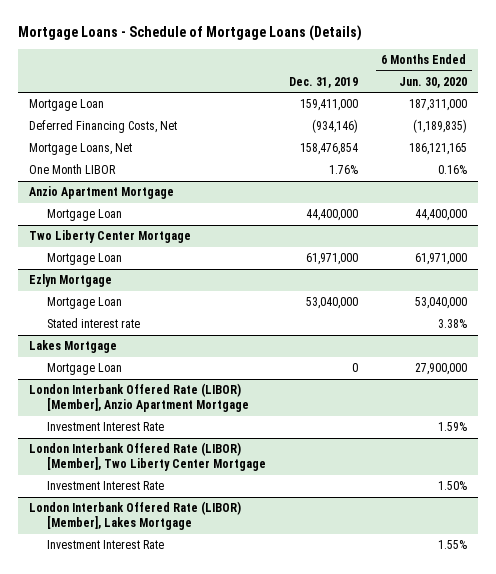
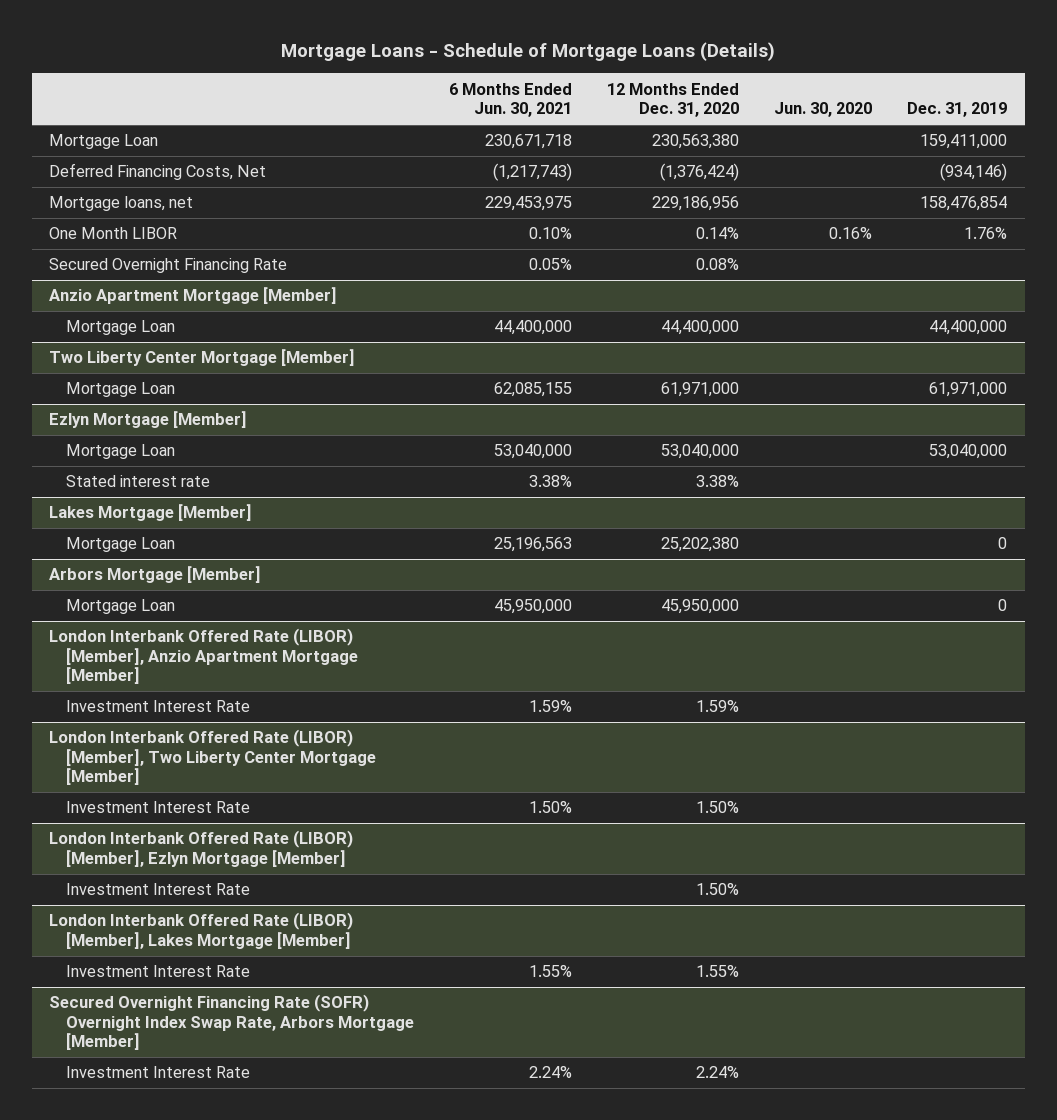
- | Dec. 31, 2019 | 6 Months Ended Jun. 30, 2020
+ | 6 Months Ended Jun. 30, 2021 | 12 Months Ended Dec. 31, 2020 | Jun. 30, 2020 | Dec. 31, 2019
- Mortgage Loans, Net | 158,476,854 | 186,121,165
+ Mortgage loans, net | 229,453,975 | 229,186,956 | | 158,476,854
- Anzio Apartment Mortgage
+ Secured Overnight Financing Rate | 0.05% | 0.08% | |
+ Anzio Apartment Mortgage [Member]
- Two Liberty Center Mortgage
+ Two Liberty Center Mortgage [Member]
- Ezlyn Mortgage
+ Ezlyn Mortgage [Member]
- Lakes Mortgage
+ Lakes Mortgage [Member]
- London Interbank Offered Rate (LIBOR) [Member], Anzio Apartment Mortgage
+ Arbors Mortgage [Member]
+ Mortgage Loan | 45,950,000 | 45,950,000 | | 0
+ London Interbank Offered Rate (LIBOR) [Member], Anzio Apartment Mortgage [Member]
- London Interbank Offered Rate (LIBOR) [Member], Two Liberty Center Mortgage
+ London Interbank Offered Rate (LIBOR) [Member], Two Liberty Center Mortgage [Member]
- London Interbank Offered Rate (LIBOR) [Member], Lakes Mortgage
+ London Interbank Offered Rate (LIBOR) [Member], Ezlyn Mortgage [Member]
+ Investment Interest Rate | | 1.50% | |
+ London Interbank Offered Rate (LIBOR) [Member], Lakes Mortgage [Member]
+ Secured Overnight Financing Rate (SOFR) Overnight Index Swap Rate, Arbors Mortgage [Member]
+ Investment Interest Rate | 2.24% | 2.24% | |

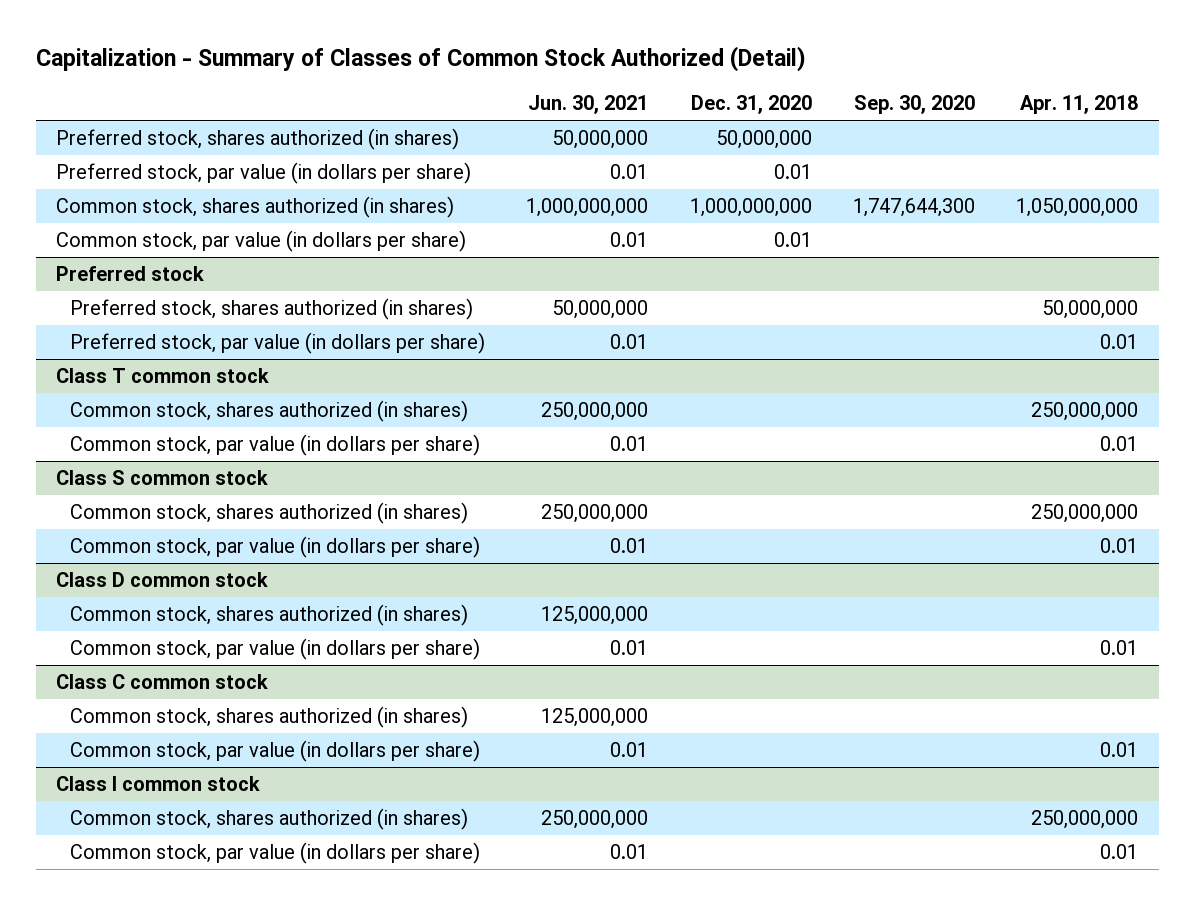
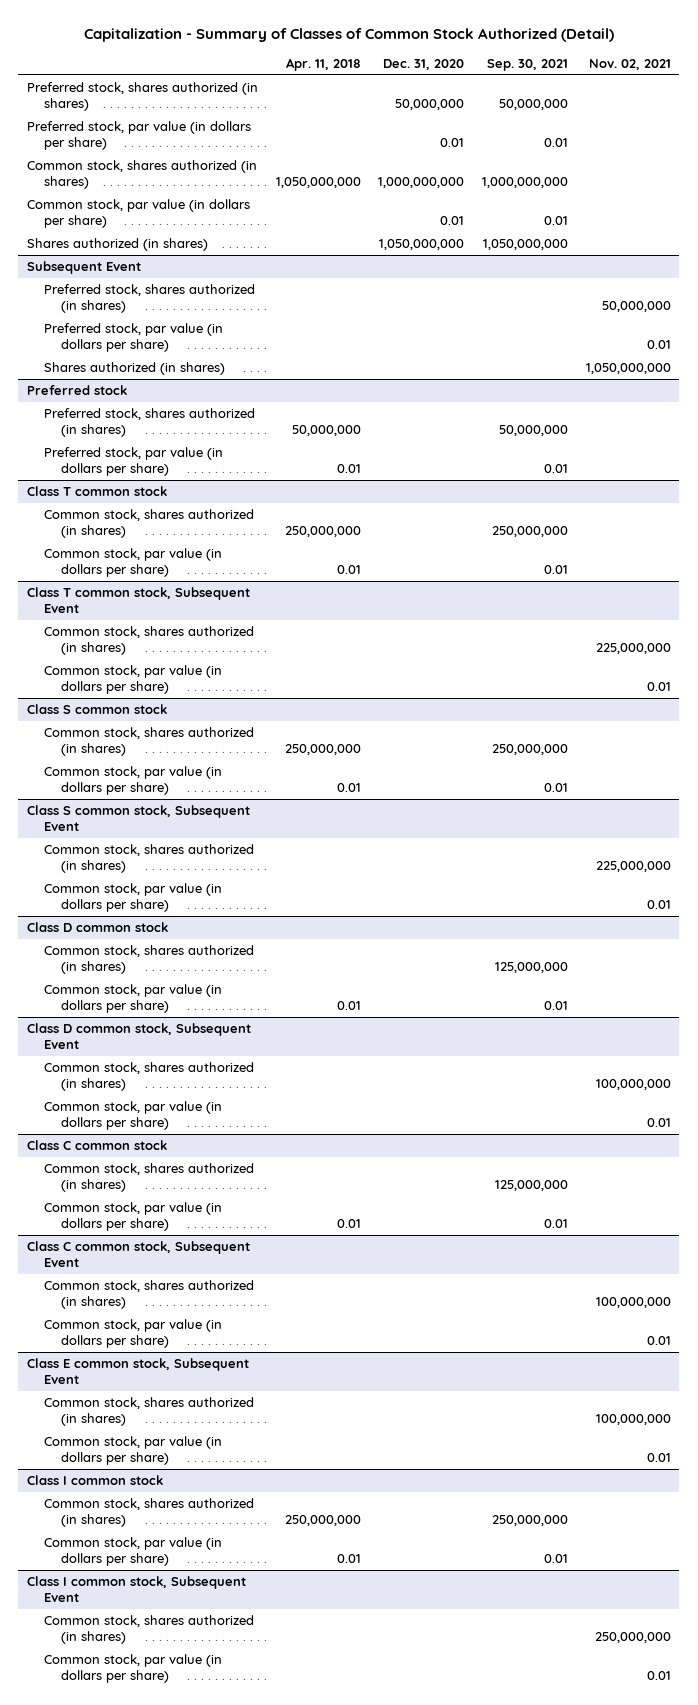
- | Jun. 30, 2021 | Dec. 31, 2020 | Sep. 30, 2020 | Apr. 11, 2018
+ | Apr. 11, 2018 | Dec. 31, 2020 | Sep. 30, 2021 | Nov. 02, 2021
+ Shares authorized (in shares) | | 1,050,000,000 | 1,050,000,000 |
+ Subsequent Event
+ Preferred stock, shares authorized (in shares) | | | | 50,000,000
+ Preferred stock, par value (in dollars per share) | | | | 0.01
+ Shares authorized (in shares) | | | | 1,050,000,000
+ Class T common stock, Subsequent Event
+ Common stock, shares authorized (in shares) | | | | 225,000,000
+ Common stock, par value (in dollars per share) | | | | 0.01
+ Class S common stock, Subsequent Event
+ Common stock, shares authorized (in shares) | | | | 225,000,000
+ Common stock, par value (in dollars per share) | | | | 0.01
+ Class D common stock, Subsequent Event
+ Common stock, shares authorized (in shares) | | | | 100,000,000
+ Common stock, par value (in dollars per share) | | | | 0.01
+ Class C common stock, Subsequent Event
+ Common stock, shares authorized (in shares) | | | | 100,000,000
+ Common stock, par value (in dollars per share) | | | | 0.01
+ Class E common stock, Subsequent Event
+ Common stock, shares authorized (in shares) | | | | 100,000,000
+ Common stock, par value (in dollars per share) | | | | 0.01
+ Class I common stock, Subsequent Event
+ Common stock, shares authorized (in shares) | | | | 250,000,000
+ Common stock, par value (in dollars per share) | | | | 0.01

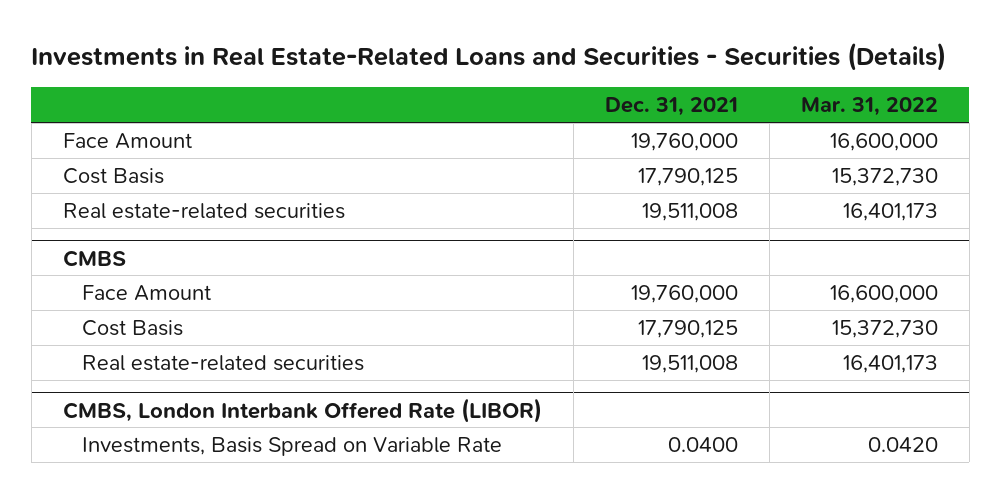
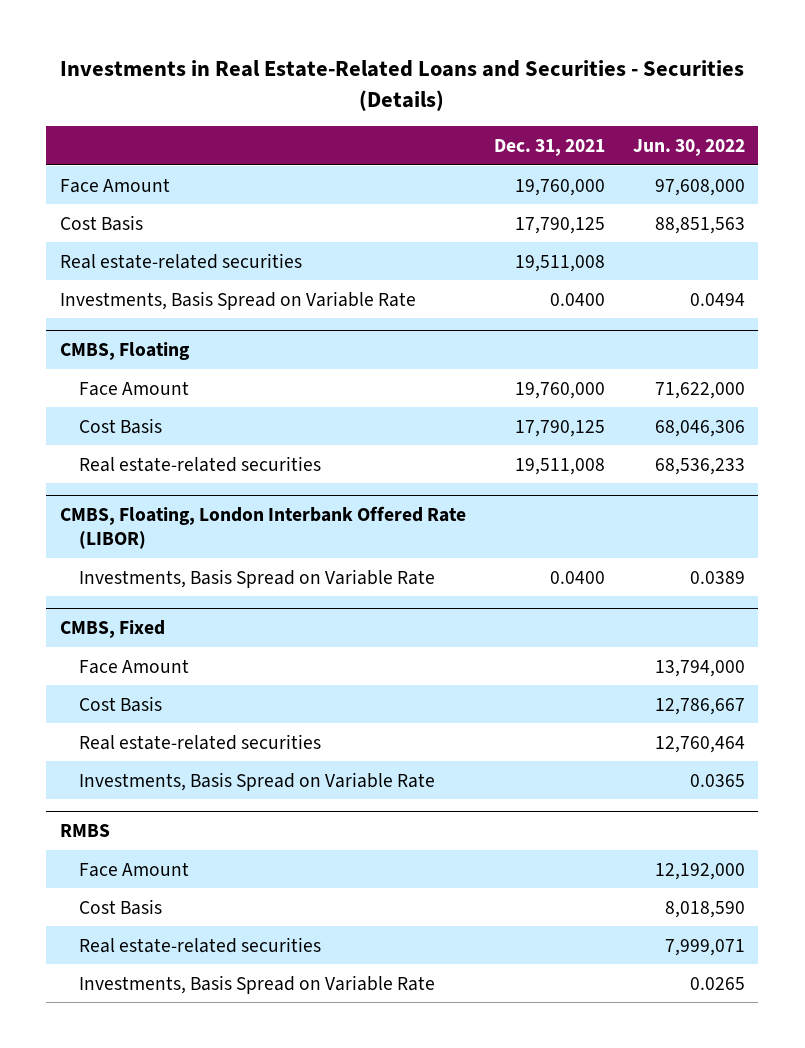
- | Dec. 31, 2021 | Mar. 31, 2022
+ | Dec. 31, 2021 | Jun. 30, 2022
- CMBS
+ Investments, Basis Spread on Variable Rate | 0.0400 | 0.0494
+ CMBS, Floating
- CMBS, London Interbank Offered Rate (LIBOR)
+ CMBS, Floating, London Interbank Offered Rate (LIBOR)
+ CMBS, Fixed
+ Face Amount | | 13,794,000
+ Cost Basis | | 12,786,667
+ Real estate-related securities | | 12,760,464
+ Investments, Basis Spread on Variable Rate | | 0.0365
+ RMBS
+ Face Amount | | 12,192,000
+ Cost Basis | | 8,018,590
+ Real estate-related securities | | 7,999,071
+ Investments, Basis Spread on Variable Rate | | 0.0265

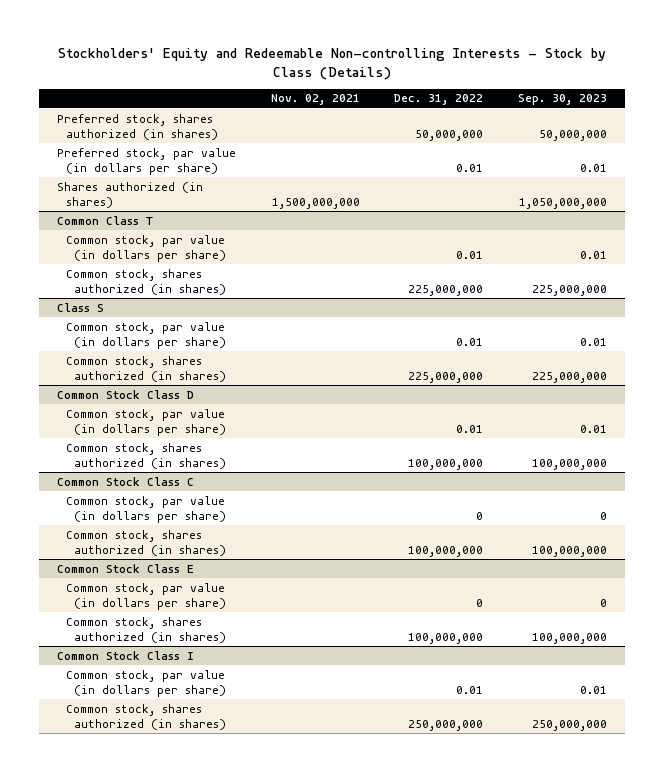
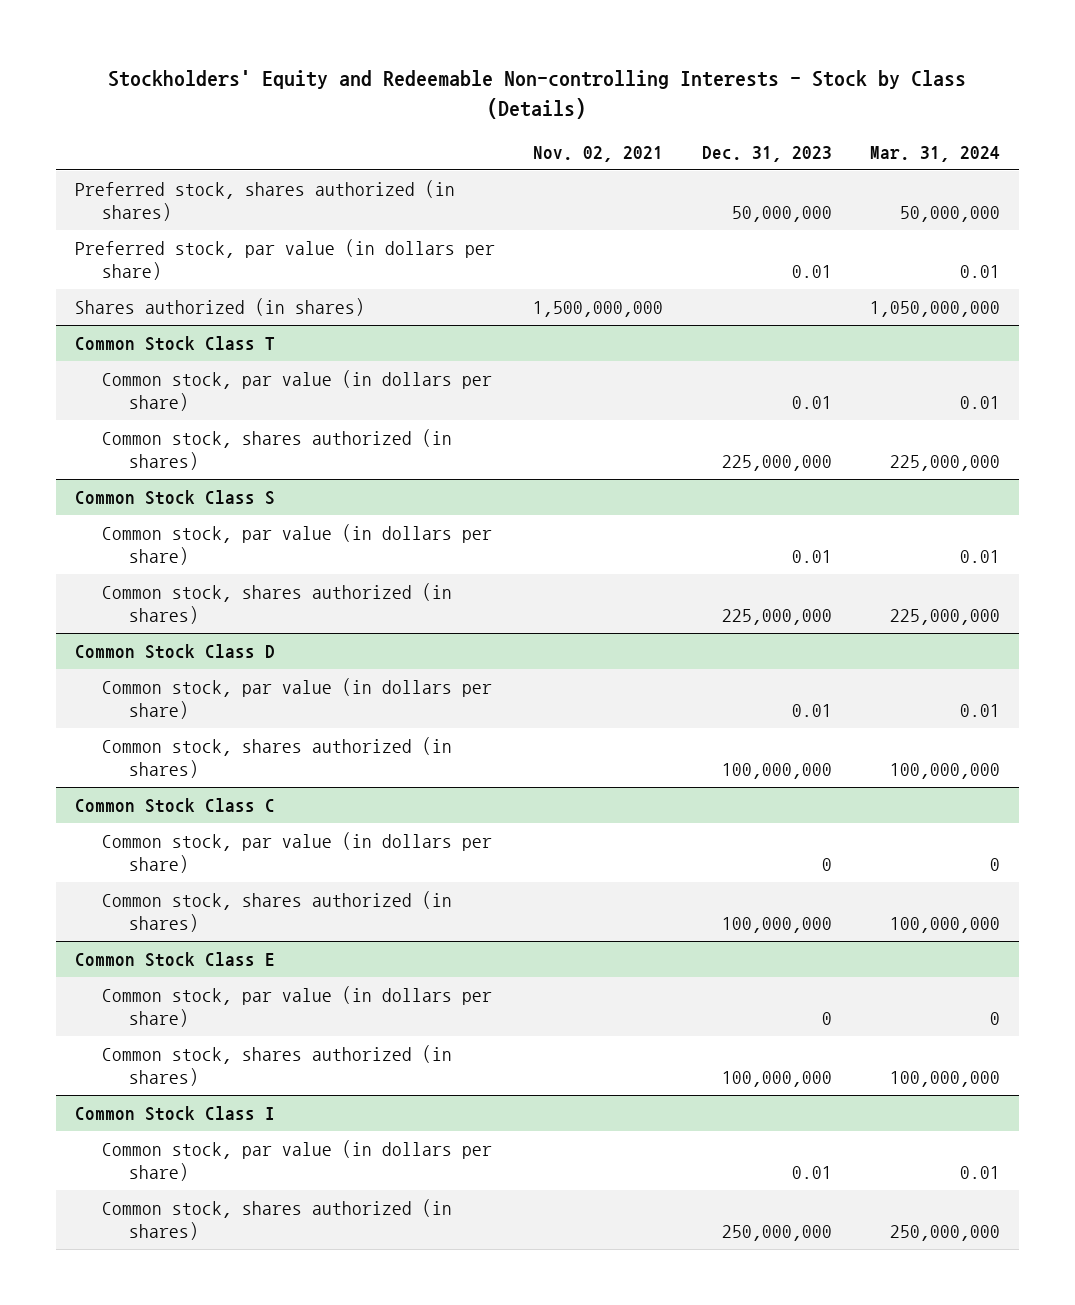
- | Nov. 02, 2021 | Dec. 31, 2022 | Sep. 30, 2023
+ | Nov. 02, 2021 | Dec. 31, 2023 | Mar. 31, 2024
- Common Class T
+ Common Stock Class T
- Class S
+ Common Stock Class S

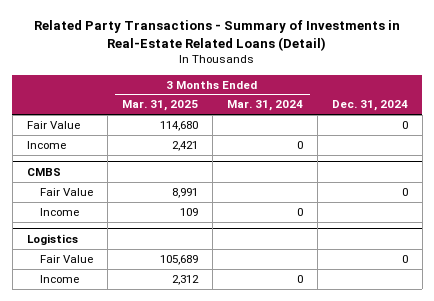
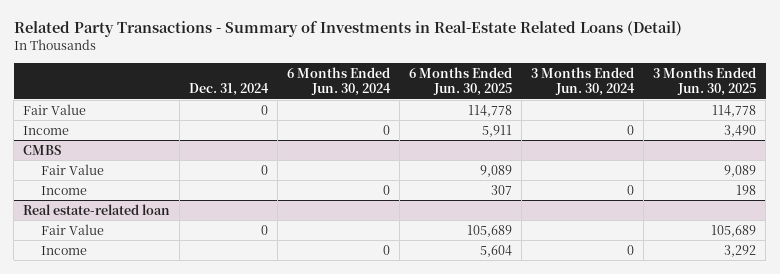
- | 3 Months Ended Mar. 31, 2025 | 3 Months Ended Mar. 31, 2024 | Dec. 31, 2024
+ | Dec. 31, 2024 | 6 Months Ended Jun. 30, 2024 | 6 Months Ended Jun. 30, 2025 | 3 Months Ended Jun. 30, 2024 | 3 Months Ended Jun. 30, 2025
- Logistics
+ Real estate-related loan

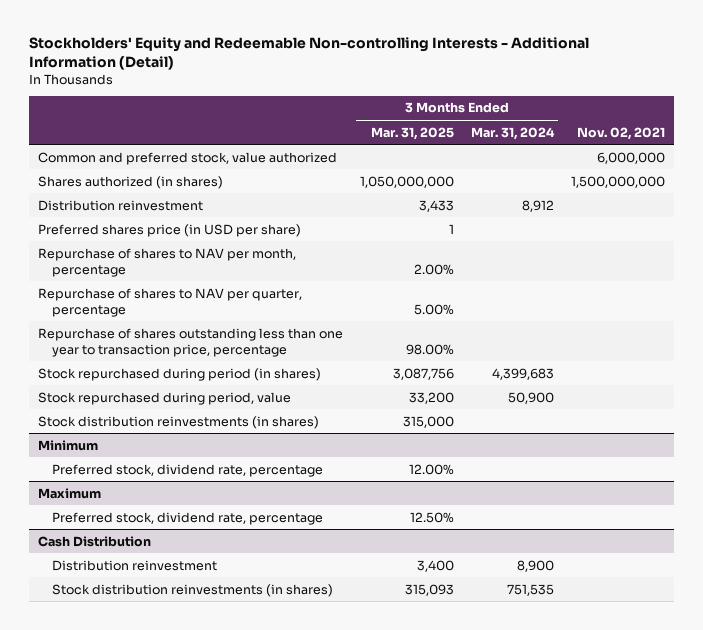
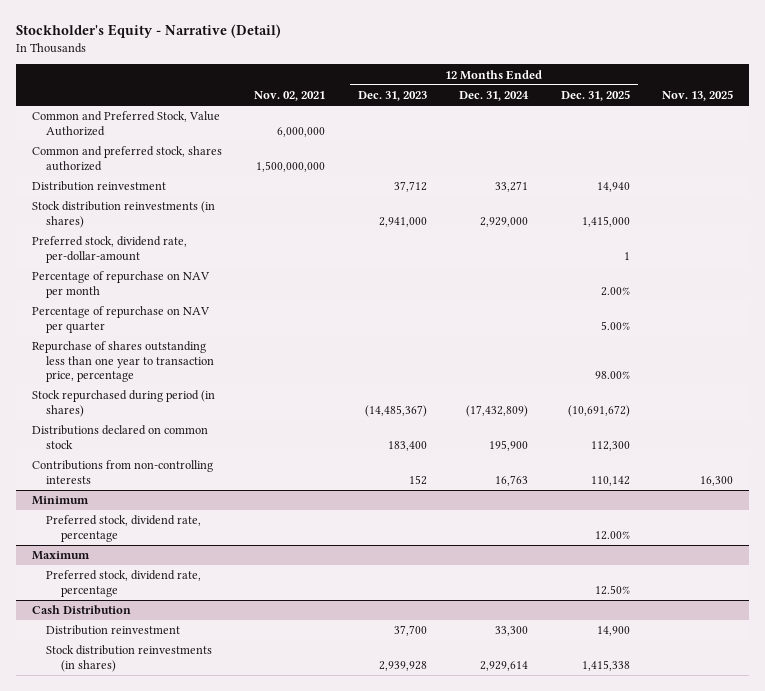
- Stockholders' Equity and Redeemable Non-controlling Interests - Additional Information (Detail)
+ Stockholder's Equity - Narrative (Detail)
- | 3 Months Ended Mar. 31, 2025 | 3 Months Ended Mar. 31, 2024 | Nov. 02, 2021
+ | Nov. 02, 2021 | 12 Months Ended Dec. 31, 2023 | 12 Months Ended Dec. 31, 2024 | 12 Months Ended Dec. 31, 2025 | Nov. 13, 2025
- Common and preferred stock, value authorized | | | 6,000,000
- Shares authorized (in shares) | 1,050,000,000 | | 1,500,000,000
+ Common and Preferred Stock, Value Authorized | 6,000,000 | | | |
+ Common and preferred stock, shares authorized | 1,500,000,000 | | | |
- Preferred shares price (in USD per share) | 1 | |
- Repurchase of shares to NAV per month, percentage | 2.00% | |
- Repurchase of shares to NAV per quarter, percentage | 5.00% | |
moved up: Stock distribution reinvestments (in shares) | | 2,941,000 | 2,929,000 | 1,415,000 |
+ Preferred stock, dividend rate, per-dollar-amount | | | | 1 |
+ Percentage of repurchase on NAV per month | | | | 2.00% |
+ Percentage of repurchase on NAV per quarter | | | | 5.00% |
- Stock repurchased during period, value | 33,200 | 50,900 |
+ Distributions declared on common stock | | 183,400 | 195,900 | 112,300 |
+ Contributions from non-controlling interests | | 152 | 16,763 | 110,142 | 16,300

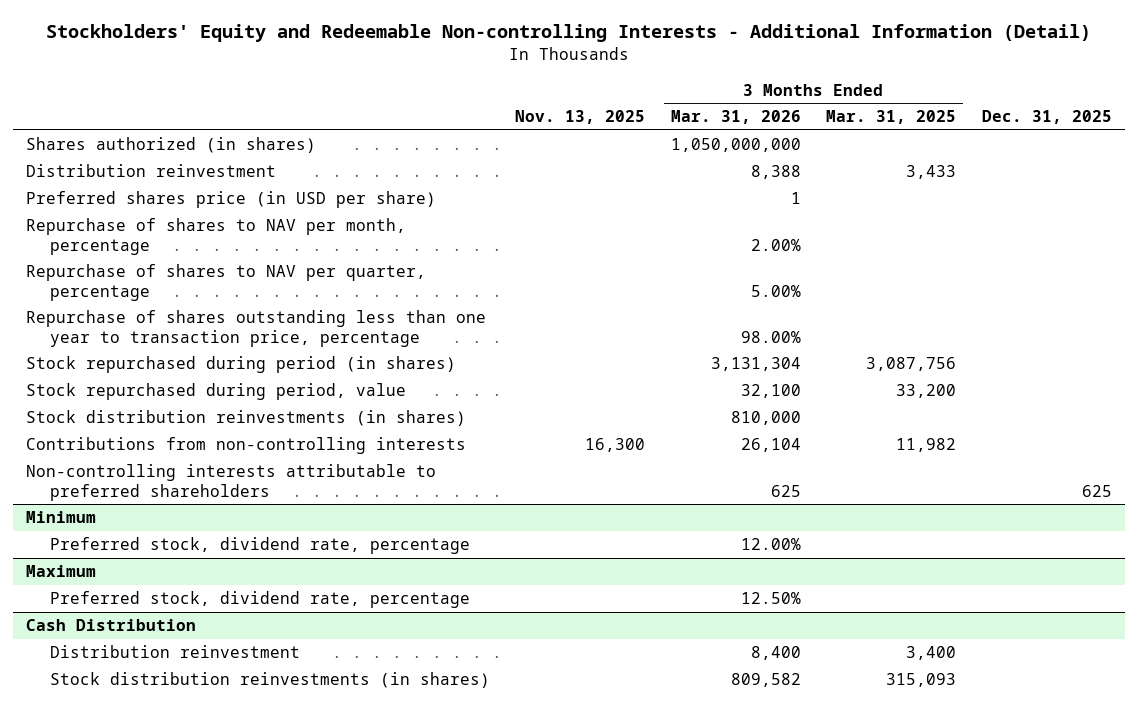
- Stockholder's Equity - Narrative (Detail)
+ Stockholders' Equity and Redeemable Non-controlling Interests - Additional Information (Detail)
- | Nov. 02, 2021 | 12 Months Ended Dec. 31, 2023 | 12 Months Ended Dec. 31, 2024 | 12 Months Ended Dec. 31, 2025 | Nov. 13, 2025
+ | Nov. 13, 2025 | 3 Months Ended Mar. 31, 2026 | 3 Months Ended Mar. 31, 2025 | Dec. 31, 2025
- Common and Preferred Stock, Value Authorized | 6,000,000 | | | |
- Common and preferred stock, shares authorized | 1,500,000,000 | | | |
+ Shares authorized (in shares) | | 1,050,000,000 | |
- Preferred stock, dividend rate, per-dollar-amount | | | | 1 |
- Percentage of repurchase on NAV per month | | | | 2.00% |
- Percentage of repurchase on NAV per quarter | | | | 5.00% |
+ Preferred shares price (in USD per share) | | 1 | |
+ Repurchase of shares to NAV per month, percentage | | 2.00% | |
+ Repurchase of shares to NAV per quarter, percentage | | 5.00% | |
- Distributions declared on common stock | | 183,400 | 195,900 | 112,300 |
+ Stock repurchased during period, value | | 32,100 | 33,200 |
moved down: Stock distribution reinvestments (in shares) | | 810,000 | |
+ Non-controlling interests attributable to preferred shareholders | | 625 | | 625

